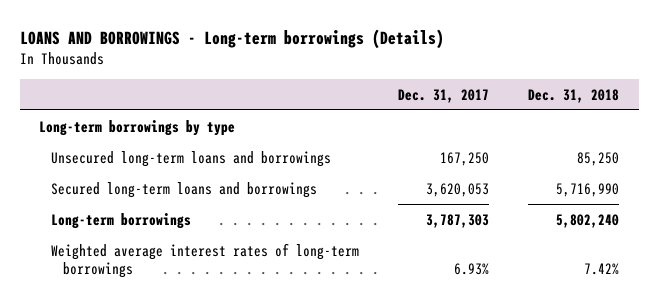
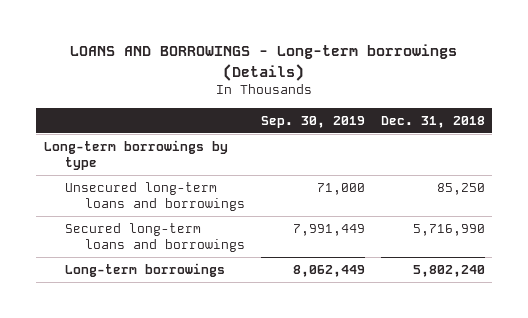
- | Dec. 31, 2017 | Dec. 31, 2018
+ | Sep. 30, 2019 | Dec. 31, 2018
- Weighted average interest rates of long-term borrowings | 6.93% | 7.42%

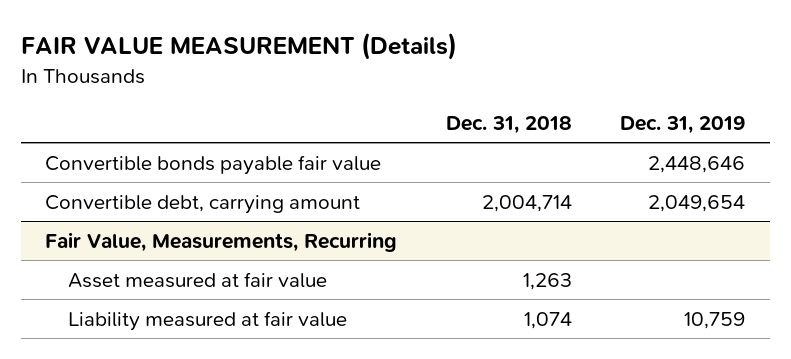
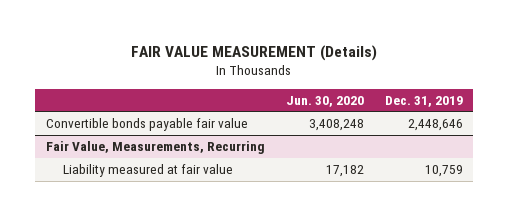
- | Dec. 31, 2018 | Dec. 31, 2019
+ | Jun. 30, 2020 | Dec. 31, 2019
- Convertible debt, carrying amount | 2,004,714 | 2,049,654
@ Fair Value, Measurements, Recurring
- Asset measured at fair value | 1,263 |

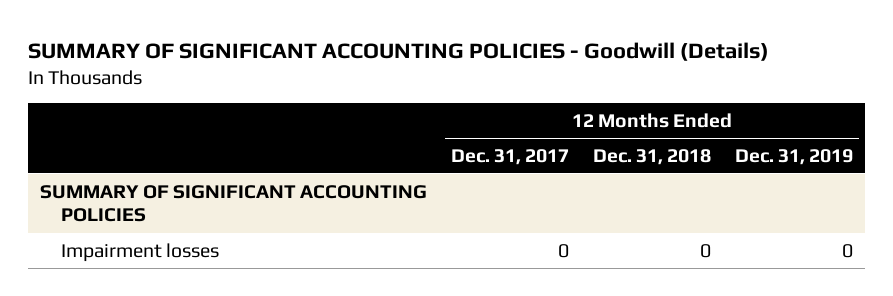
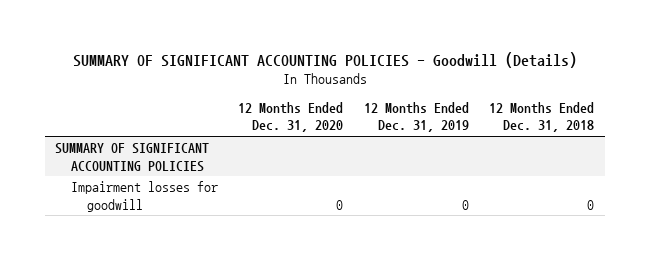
- | 12 Months Ended Dec. 31, 2017 | 12 Months Ended Dec. 31, 2018 | 12 Months Ended Dec. 31, 2019
+ | 12 Months Ended Dec. 31, 2020 | 12 Months Ended Dec. 31, 2019 | 12 Months Ended Dec. 31, 2018
- Impairment losses | 0 | 0 | 0
+ Impairment losses for goodwill | 0 | 0 | 0

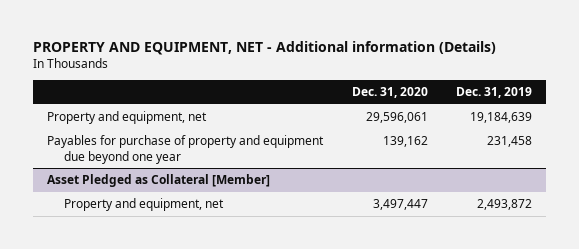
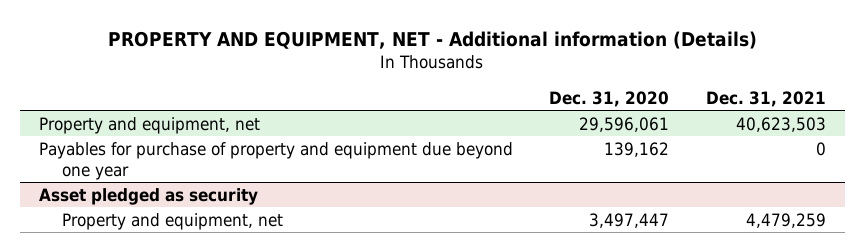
- | Dec. 31, 2020 | Dec. 31, 2019
+ | Dec. 31, 2020 | Dec. 31, 2021
- Asset Pledged as Collateral [Member]
+ Asset pledged as security

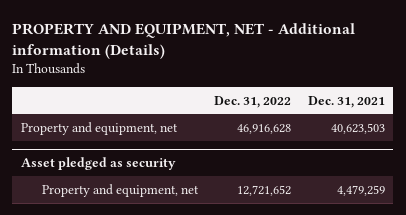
- | Dec. 31, 2020 | Dec. 31, 2021
+ | Dec. 31, 2022 | Dec. 31, 2021
- Payables for purchase of property and equipment due beyond one year | 139,162 | 0

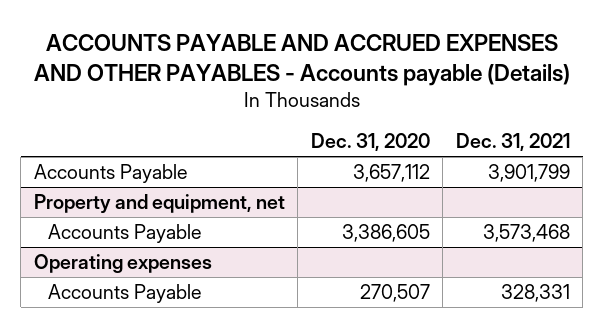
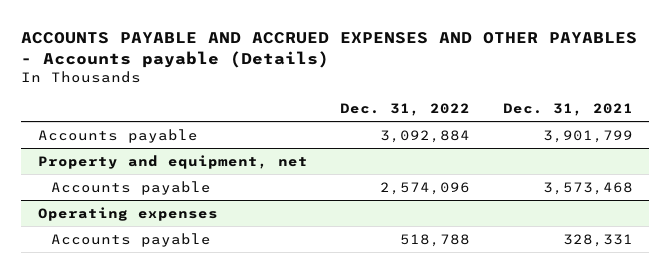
- | Dec. 31, 2020 | Dec. 31, 2021
+ | Dec. 31, 2022 | Dec. 31, 2021
- Accounts Payable | 3,657,112 | 3,901,799
+ Accounts payable | 3,092,884 | 3,901,799
@ Property and equipment, net
- Accounts Payable | 3,386,605 | 3,573,468
+ Accounts payable | 2,574,096 | 3,573,468
@ Operating expenses
- Accounts Payable | 270,507 | 328,331
+ Accounts payable | 518,788 | 328,331

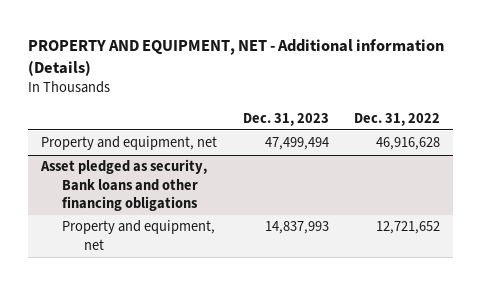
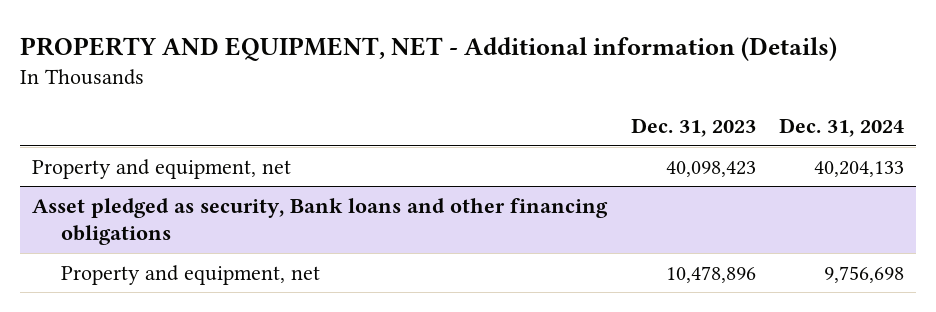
- | Dec. 31, 2023 | Dec. 31, 2022
+ | Dec. 31, 2023 | Dec. 31, 2024
- Property and equipment, net | 47,499,494 | 46,916,628
+ Property and equipment, net | 40,098,423 | 40,204,133
@ Asset pledged as security, Bank loans and other financing obligations
- Property and equipment, net | 14,837,993 | 12,721,652
+ Property and equipment, net | 10,478,896 | 9,756,698

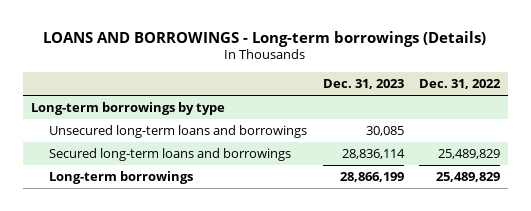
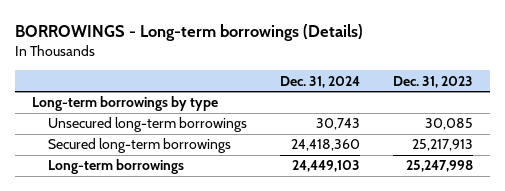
- LOANS AND BORROWINGS - Long-term borrowings (Details)
+ BORROWINGS - Long-term borrowings (Details)
- | Dec. 31, 2023 | Dec. 31, 2022
+ | Dec. 31, 2024 | Dec. 31, 2023
- Unsecured long-term loans and borrowings | 30,085 |
- Secured long-term loans and borrowings | 28,836,114 | 25,489,829
- Long-term borrowings | 28,866,199 | 25,489,829
+ Unsecured long-term borrowings | 30,743 | 30,085
+ Secured long-term borrowings | 24,418,360 | 25,217,913
+ Long-term borrowings | 24,449,103 | 25,247,998

